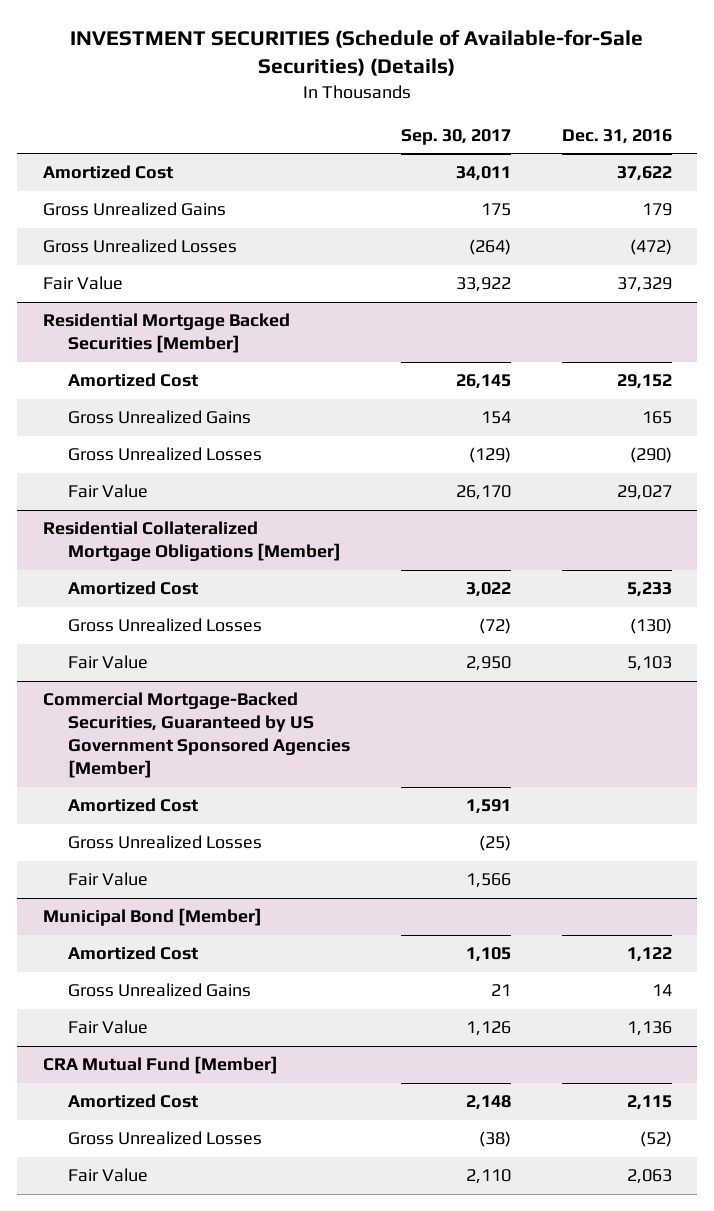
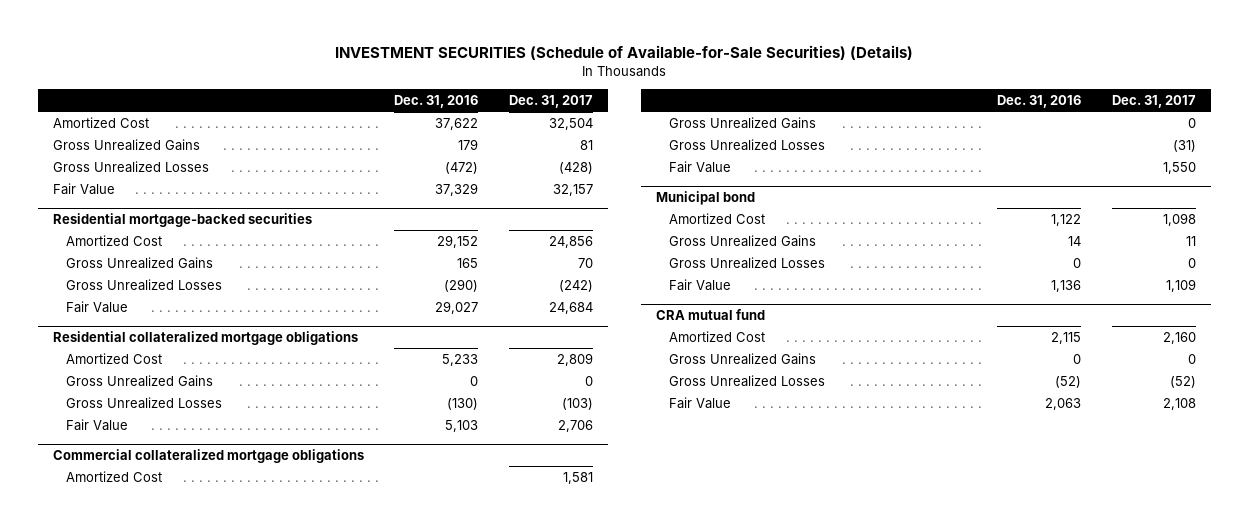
- | Sep. 30, 2017 | Dec. 31, 2016
+ | Dec. 31, 2016 | Dec. 31, 2017
- Residential Mortgage Backed Securities [Member]
+ Residential mortgage-backed securities
- Residential Collateralized Mortgage Obligations [Member]
+ Residential collateralized mortgage obligations
+ Gross Unrealized Gains | 0 | 0
- Commercial Mortgage-Backed Securities, Guaranteed by US Government Sponsored Agencies [Member]
+ Commercial collateralized mortgage obligations
+ Gross Unrealized Gains | | 0
- Municipal Bond [Member]
+ Municipal bond
+ Gross Unrealized Losses | 0 | 0
- CRA Mutual Fund [Member]
+ CRA mutual fund
+ Gross Unrealized Gains | 0 | 0

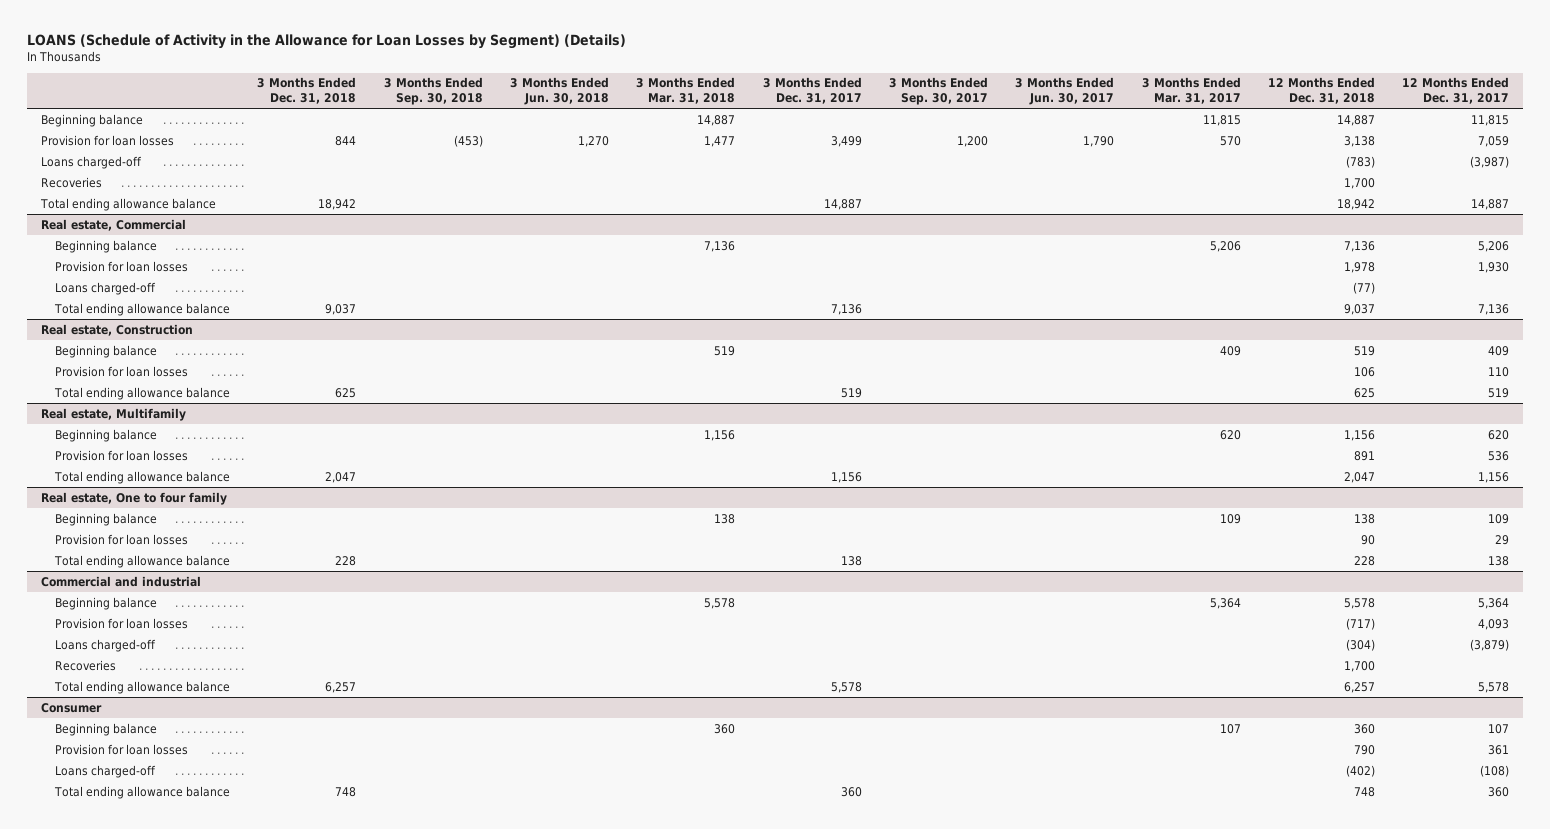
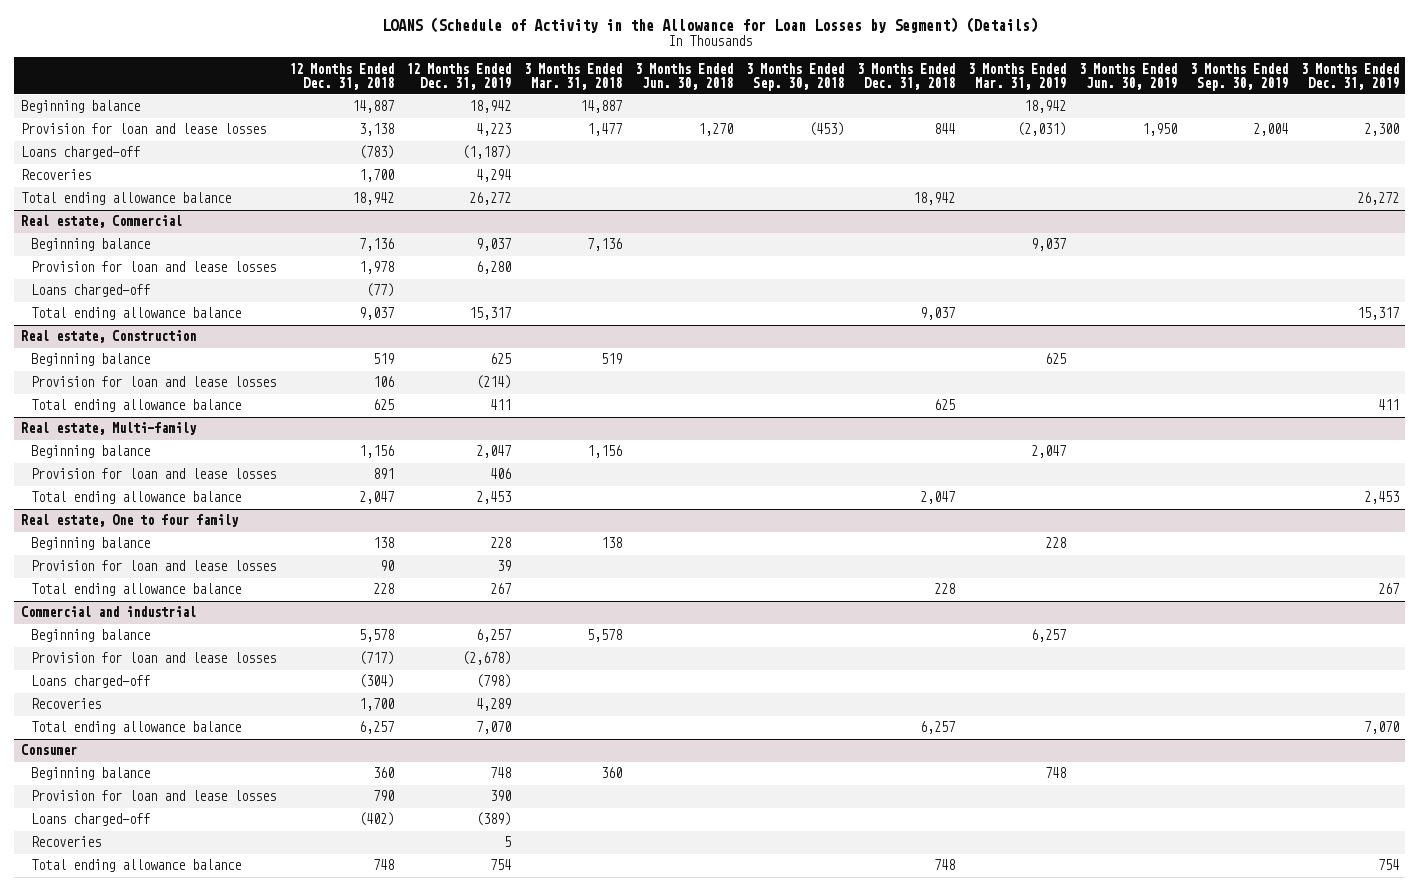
- | 3 Months Ended Dec. 31, 2018 | 3 Months Ended Sep. 30, 2018 | 3 Months Ended Jun. 30, 2018 | 3 Months Ended Mar. 31, 2018 | 3 Months Ended Dec. 31, 2017 | 3 Months Ended Sep. 30, 2017 | 3 Months Ended Jun. 30, 2017 | 3 Months Ended Mar. 31, 2017 | 12 Months Ended Dec. 31, 2018 | 12 Months Ended Dec. 31, 2017
+ | 12 Months Ended Dec. 31, 2018 | 12 Months Ended Dec. 31, 2019 | 3 Months Ended Mar. 31, 2018 | 3 Months Ended Jun. 30, 2018 | 3 Months Ended Sep. 30, 2018 | 3 Months Ended Dec. 31, 2018 | 3 Months Ended Mar. 31, 2019 | 3 Months Ended Jun. 30, 2019 | 3 Months Ended Sep. 30, 2019 | 3 Months Ended Dec. 31, 2019
- Provision for loan losses | 844 | (453) | 1,270 | 1,477 | 3,499 | 1,200 | 1,790 | 570 | 3,138 | 7,059
+ Provision for loan and lease losses | 3,138 | 4,223 | 1,477 | 1,270 | (453) | 844 | (2,031) | 1,950 | 2,004 | 2,300
@ Real estate, Commercial
- Provision for loan losses | | | | | | | | | 1,978 | 1,930
+ Provision for loan and lease losses | 1,978 | 6,280 | | | | | | | |
@ Real estate, Construction
- Provision for loan losses | | | | | | | | | 106 | 110
+ Provision for loan and lease losses | 106 | (214) | | | | | | | |
- Real estate, Multifamily
+ Real estate, Multi-family
- Provision for loan losses | | | | | | | | | 891 | 536
+ Provision for loan and lease losses | 891 | 406 | | | | | | | |
@ Real estate, One to four family
- Provision for loan losses | | | | | | | | | 90 | 29
+ Provision for loan and lease losses | 90 | 39 | | | | | | | |
@ Commercial and industrial
- Provision for loan losses | | | | | | | | | (717) | 4,093
+ Provision for loan and lease losses | (717) | (2,678) | | | | | | | |
@ Consumer
- Provision for loan losses | | | | | | | | | 790 | 361
+ Provision for loan and lease losses | 790 | 390 | | | | | | | |
+ Recoveries | | 5 | | | | | | | |

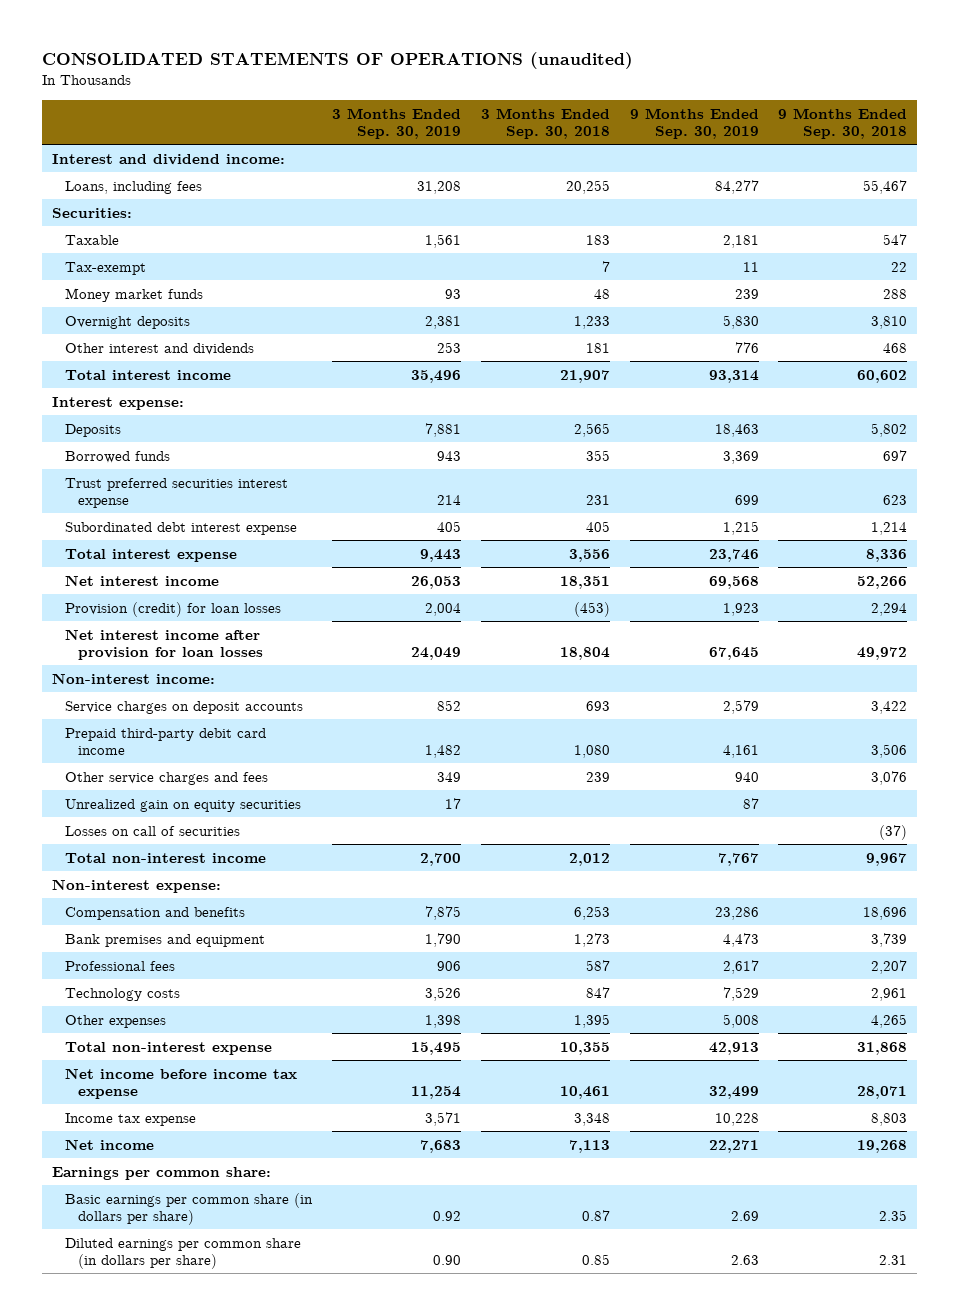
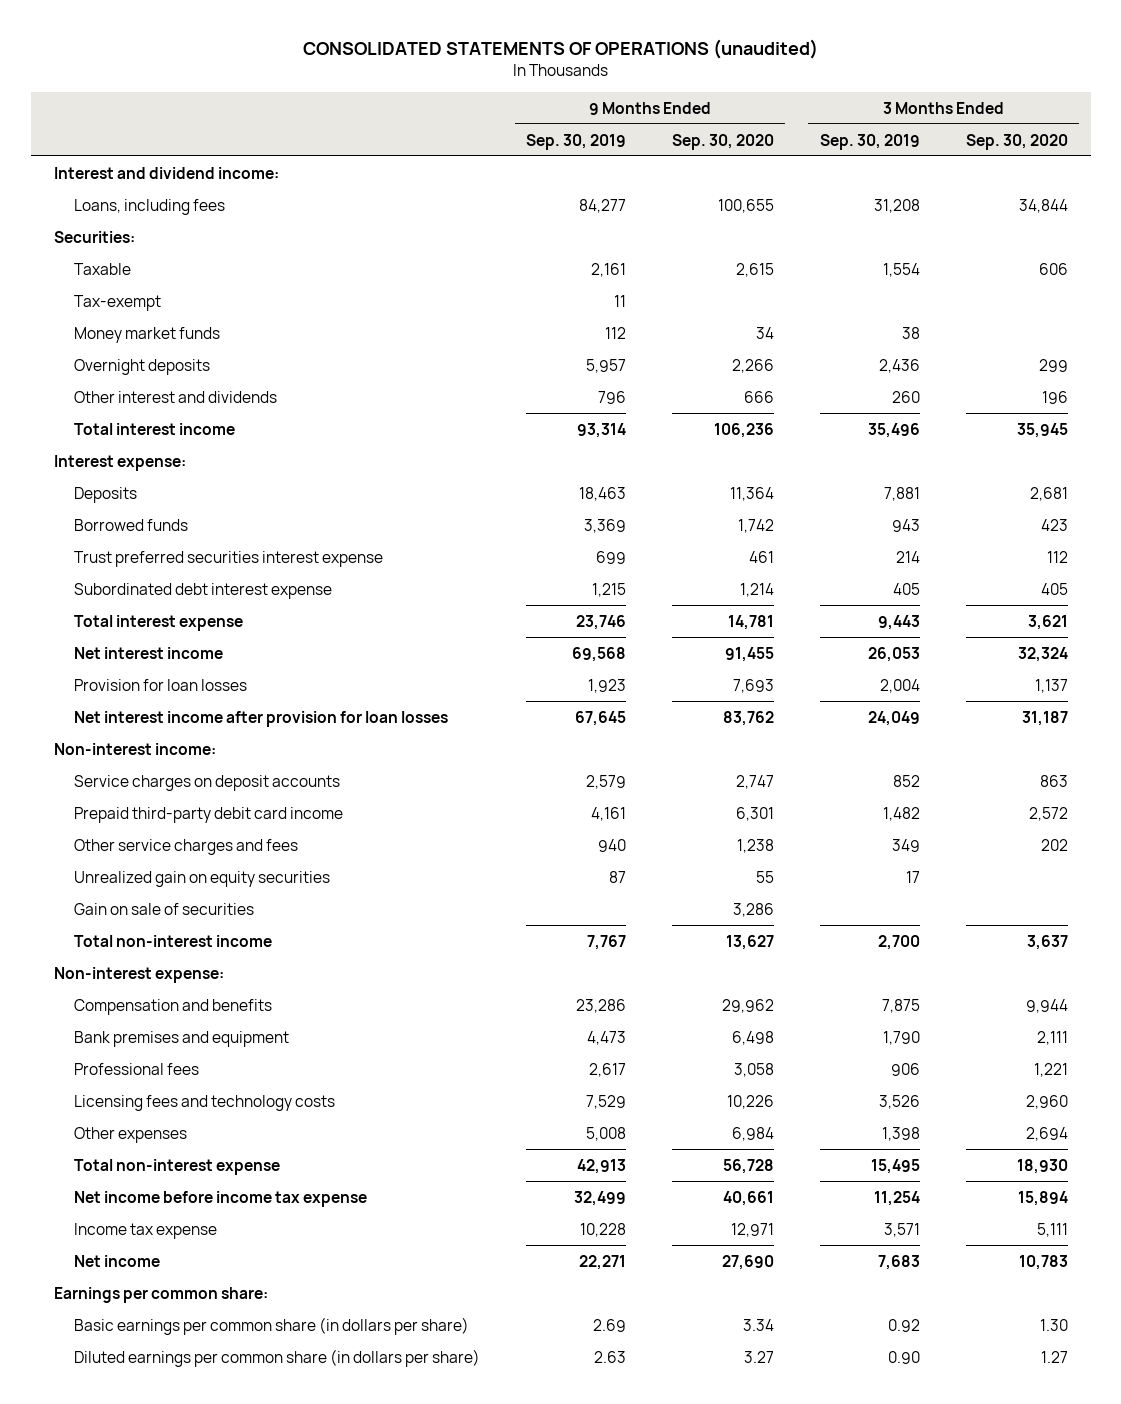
- | 3 Months Ended Sep. 30, 2019 | 3 Months Ended Sep. 30, 2018 | 9 Months Ended Sep. 30, 2019 | 9 Months Ended Sep. 30, 2018
+ | 9 Months Ended Sep. 30, 2019 | 9 Months Ended Sep. 30, 2020 | 3 Months Ended Sep. 30, 2019 | 3 Months Ended Sep. 30, 2020
- Taxable | 1,561 | 183 | 2,181 | 547
+ Taxable | 2,161 | 2,615 | 1,554 | 606
- Money market funds | 93 | 48 | 239 | 288
- Overnight deposits | 2,381 | 1,233 | 5,830 | 3,810
- Other interest and dividends | 253 | 181 | 776 | 468
+ Money market funds | 112 | 34 | 38 |
+ Overnight deposits | 5,957 | 2,266 | 2,436 | 299
+ Other interest and dividends | 796 | 666 | 260 | 196
- Provision (credit) for loan losses | 2,004 | (453) | 1,923 | 2,294
+ Provision for loan losses | 1,923 | 7,693 | 2,004 | 1,137
- Losses on call of securities | | | | (37)
+ Gain on sale of securities | | 3,286 | |
- Technology costs | 3,526 | 847 | 7,529 | 2,961
+ Licensing fees and technology costs | 7,529 | 10,226 | 3,526 | 2,960

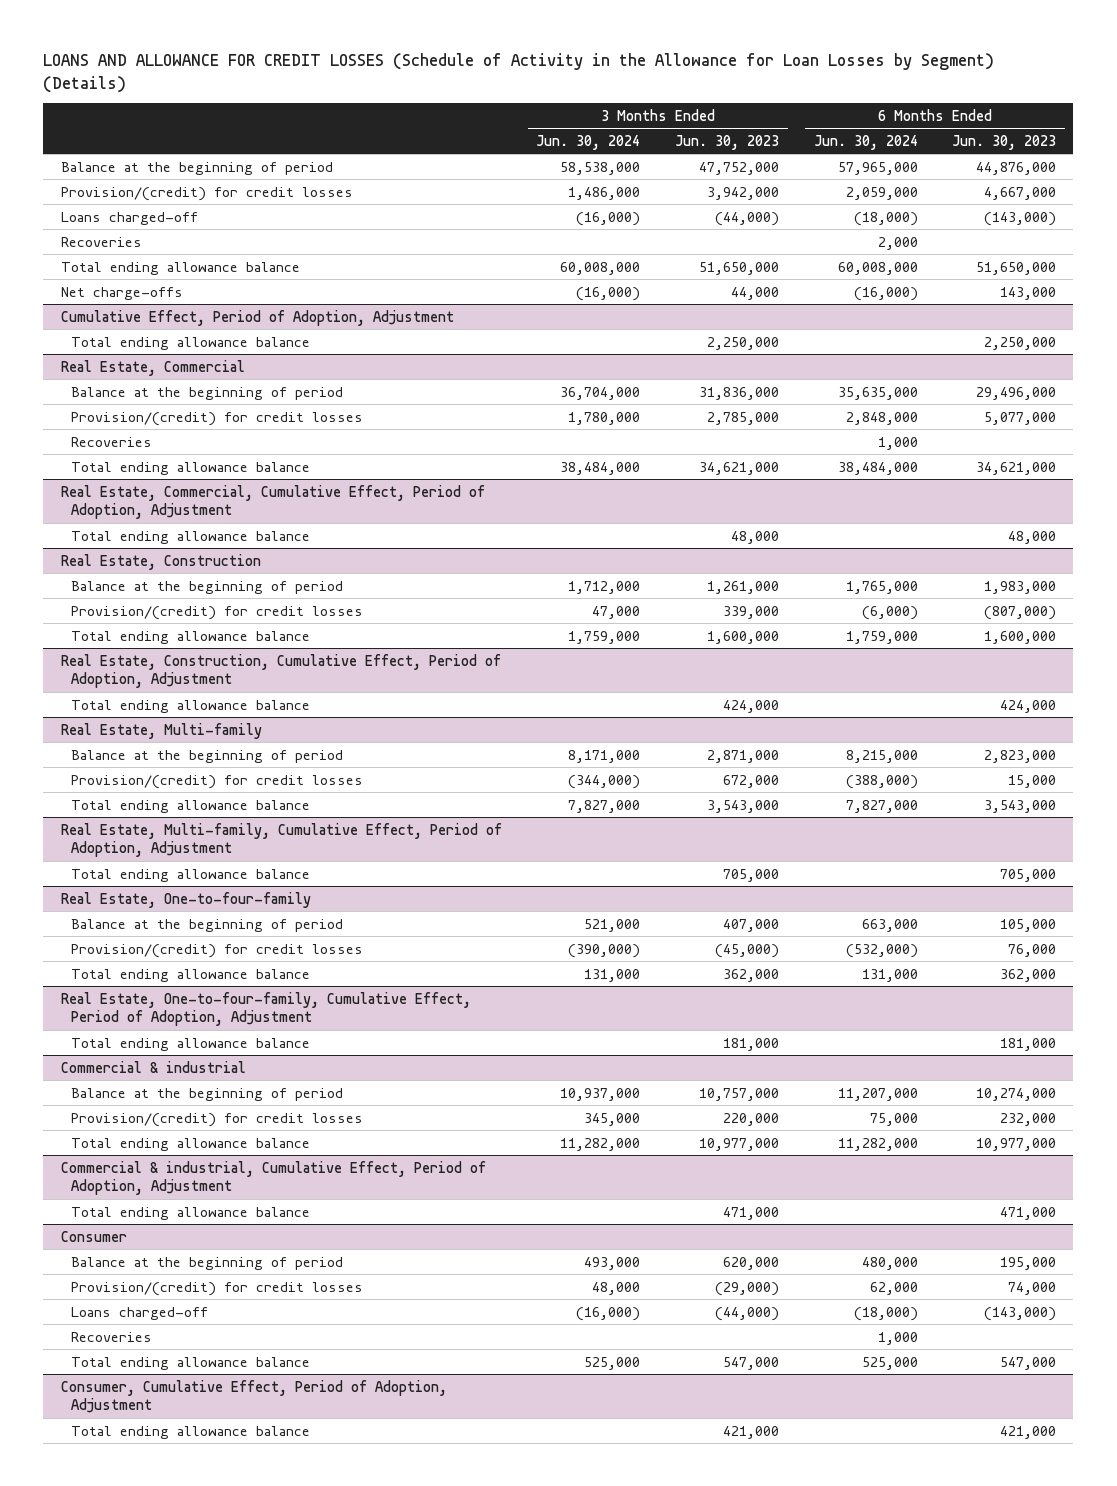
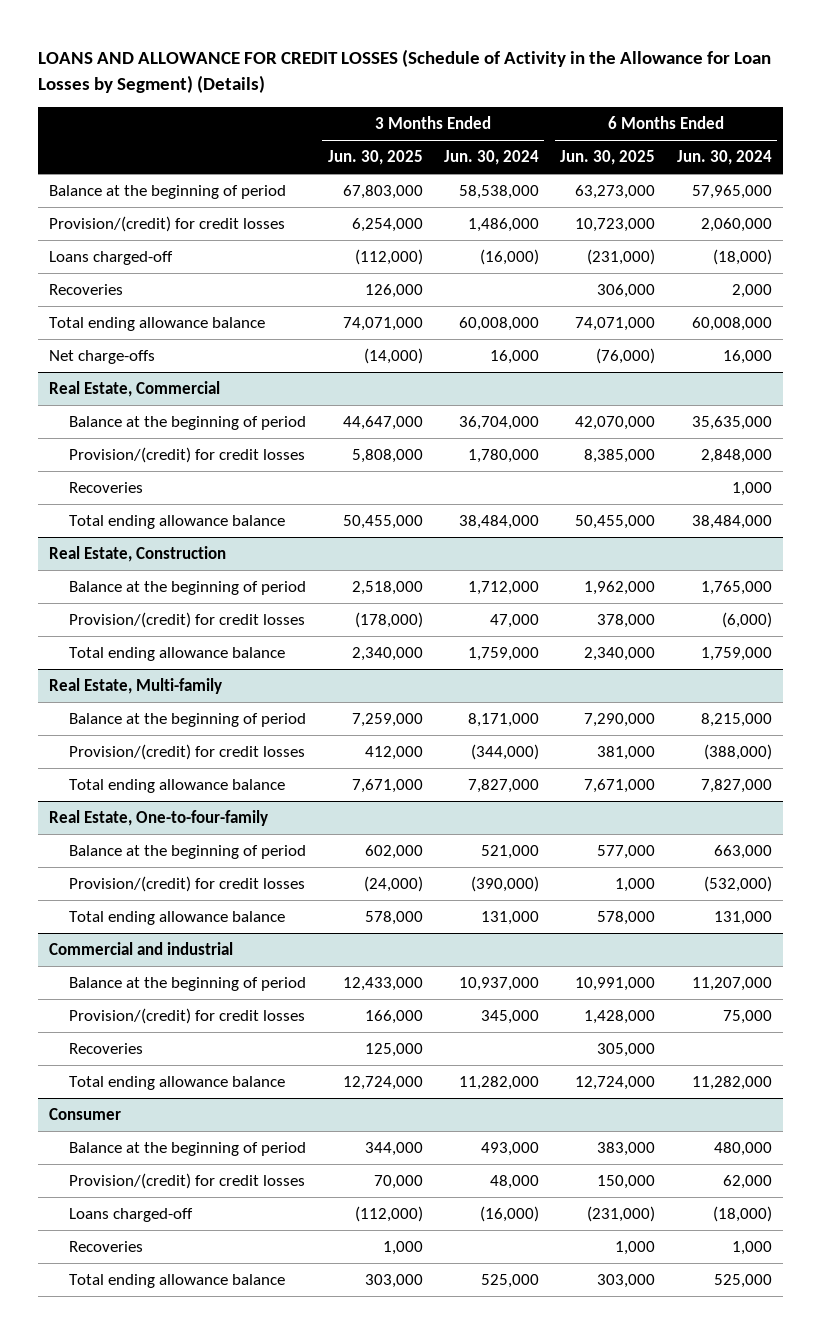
- | 3 Months Ended Jun. 30, 2024 | 3 Months Ended Jun. 30, 2023 | 6 Months Ended Jun. 30, 2024 | 6 Months Ended Jun. 30, 2023
+ | 3 Months Ended Jun. 30, 2025 | 3 Months Ended Jun. 30, 2024 | 6 Months Ended Jun. 30, 2025 | 6 Months Ended Jun. 30, 2024
- Provision/(credit) for credit losses | 1,486,000 | 3,942,000 | 2,059,000 | 4,667,000
+ Provision/(credit) for credit losses | 6,254,000 | 1,486,000 | 10,723,000 | 2,060,000
- Net charge-offs | (16,000) | 44,000 | (16,000) | 143,000
- Cumulative Effect, Period of Adoption, Adjustment
- Total ending allowance balance | | 2,250,000 | | 2,250,000
+ Net charge-offs | (14,000) | 16,000 | (76,000) | 16,000
- Real Estate, Commercial, Cumulative Effect, Period of Adoption, Adjustment
- Total ending allowance balance | | 48,000 | | 48,000
- Real Estate, Construction, Cumulative Effect, Period of Adoption, Adjustment
- Total ending allowance balance | | 424,000 | | 424,000
- Real Estate, Multi-family, Cumulative Effect, Period of Adoption, Adjustment
- Total ending allowance balance | | 705,000 | | 705,000
- Real Estate, One-to-four-family, Cumulative Effect, Period of Adoption, Adjustment
- Total ending allowance balance | | 181,000 | | 181,000
- Commercial & industrial
+ Commercial and industrial
+ Recoveries | 125,000 | | 305,000 |
- Commercial & industrial, Cumulative Effect, Period of Adoption, Adjustment
- Total ending allowance balance | | 471,000 | | 471,000
- Consumer, Cumulative Effect, Period of Adoption, Adjustment
- Total ending allowance balance | | 421,000 | | 421,000

